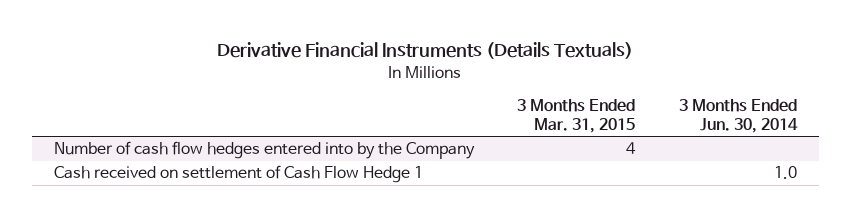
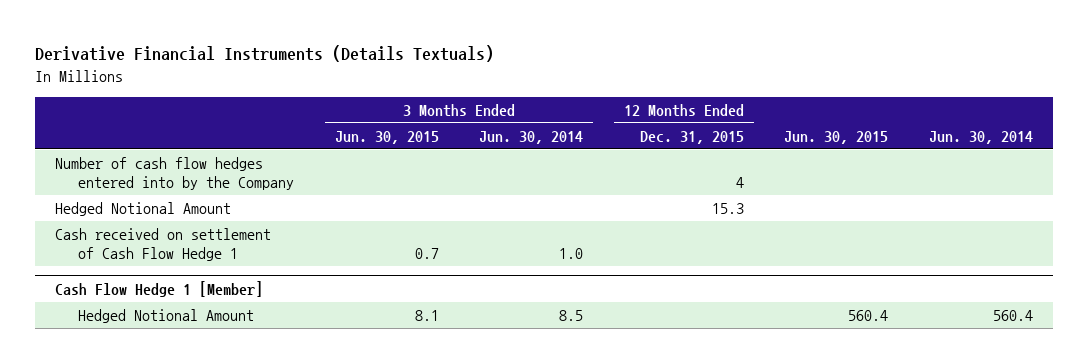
- | 3 Months Ended Mar. 31, 2015 | 3 Months Ended Jun. 30, 2014
+ | 3 Months Ended Jun. 30, 2015 | 3 Months Ended Jun. 30, 2014 | 12 Months Ended Dec. 31, 2015 | Jun. 30, 2015 | Jun. 30, 2014
+ Hedged Notional Amount | | | 15.3 | |
+ Cash Flow Hedge 1 [Member]
+ Hedged Notional Amount | 8.1 | 8.5 | | 560.4 | 560.4

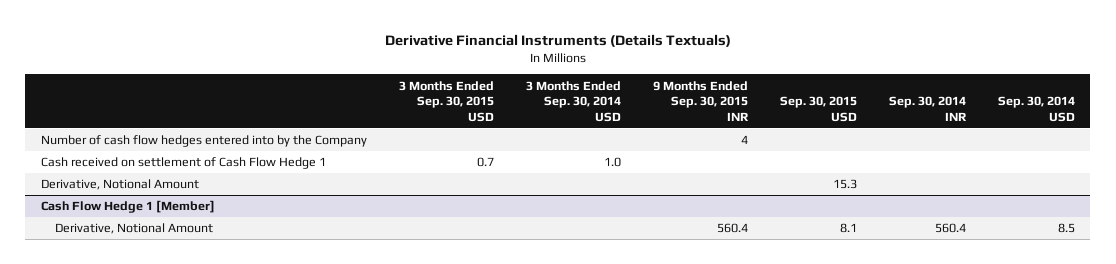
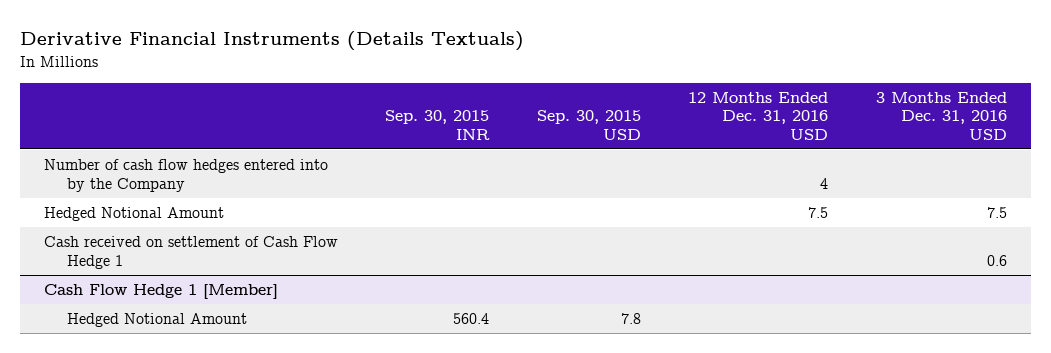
- | 3 Months Ended Sep. 30, 2015 USD | 3 Months Ended Sep. 30, 2014 USD | 9 Months Ended Sep. 30, 2015 INR | Sep. 30, 2015 USD | Sep. 30, 2014 INR | Sep. 30, 2014 USD
+ | Sep. 30, 2015 INR | Sep. 30, 2015 USD | 12 Months Ended Dec. 31, 2016 USD | 3 Months Ended Dec. 31, 2016 USD
+ Hedged Notional Amount | | | 7.5 | 7.5
- Derivative, Notional Amount | | | | 15.3 | |
@ Cash Flow Hedge 1 [Member]
- Derivative, Notional Amount | | | 560.4 | 8.1 | 560.4 | 8.5
+ Hedged Notional Amount | 560.4 | 7.8 | |

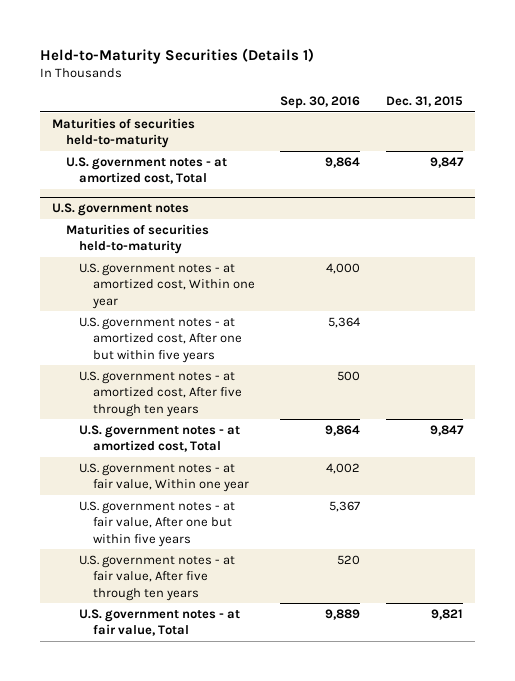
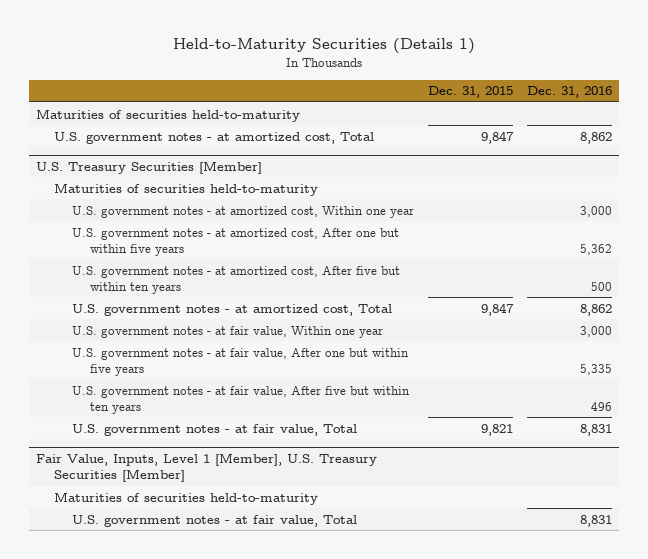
- | Sep. 30, 2016 | Dec. 31, 2015
+ | Dec. 31, 2015 | Dec. 31, 2016
- U.S. government notes
+ U.S. Treasury Securities [Member]
- U.S. government notes - at amortized cost, After five through ten years | 500 |
+ U.S. government notes - at amortized cost, After five but within ten years | | 500
- U.S. government notes - at fair value, After five through ten years | 520 |
+ U.S. government notes - at fair value, After five but within ten years | | 496
+ Fair Value, Inputs, Level 1 [Member], U.S. Treasury Securities [Member]
+ Maturities of securities held-to-maturity
+ U.S. government notes - at fair value, Total | | 8,831

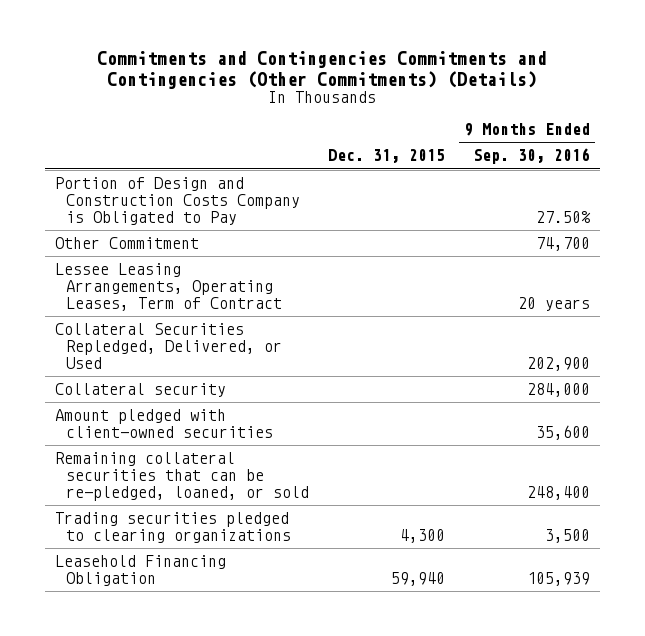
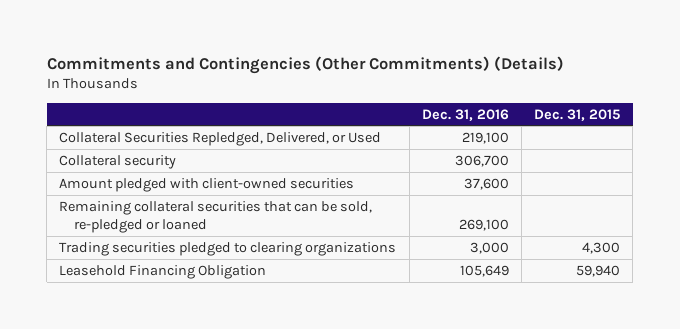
- Commitments and Contingencies Commitments and Contingencies (Other Commitments) (Details)
+ Commitments and Contingencies (Other Commitments) (Details)
- | Dec. 31, 2015 | 9 Months Ended Sep. 30, 2016
+ | Dec. 31, 2016 | Dec. 31, 2015
- Portion of Design and Construction Costs Company is Obligated to Pay | | 27.50%
- Other Commitment | | 74,700
- Lessee Leasing Arrangements, Operating Leases, Term of Contract | | 20 years
- Remaining collateral securities that can be re-pledged, loaned, or sold | | 248,400
+ Remaining collateral securities that can be sold, re-pledged or loaned | 269,100 |

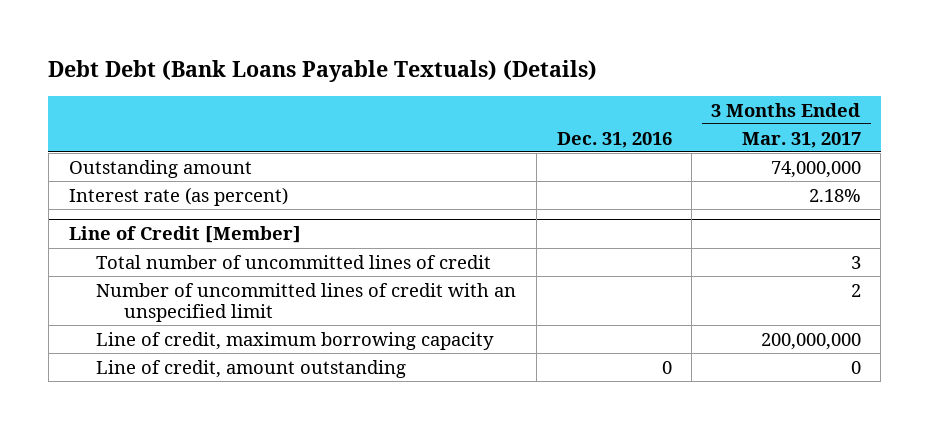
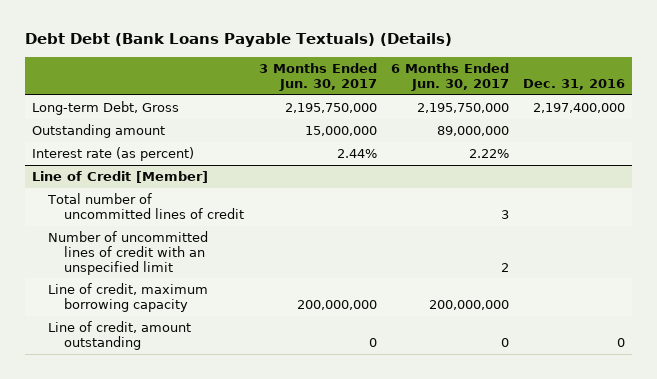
- | Dec. 31, 2016 | 3 Months Ended Mar. 31, 2017
+ | 3 Months Ended Jun. 30, 2017 | 6 Months Ended Jun. 30, 2017 | Dec. 31, 2016
+ Long-term Debt, Gross | 2,195,750,000 | 2,195,750,000 | 2,197,400,000

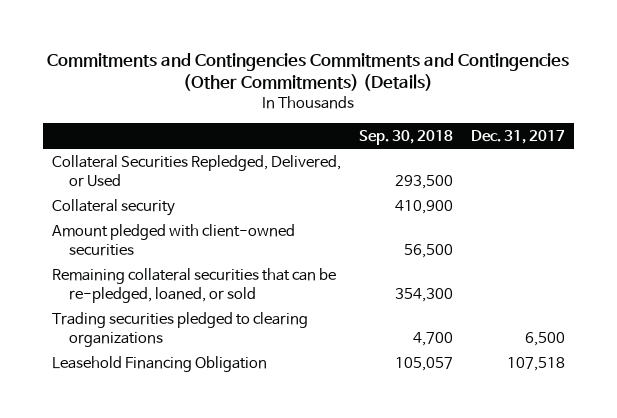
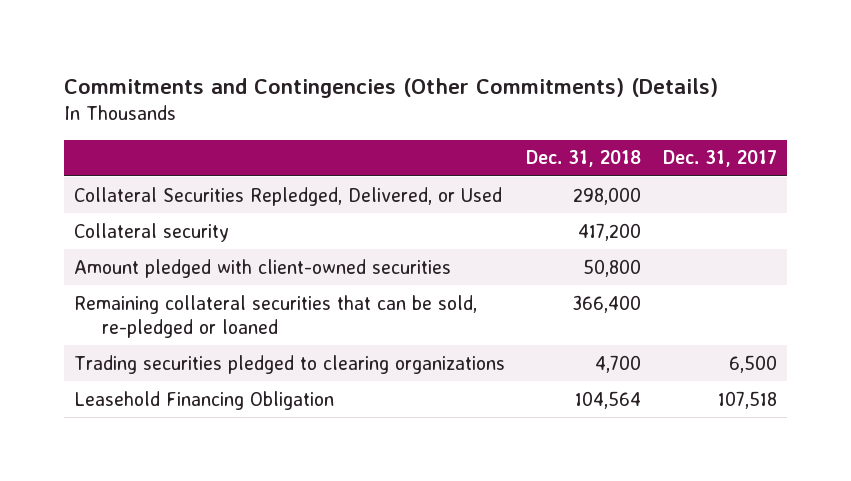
- Commitments and Contingencies Commitments and Contingencies (Other Commitments) (Details)
+ Commitments and Contingencies (Other Commitments) (Details)
- | Sep. 30, 2018 | Dec. 31, 2017
+ | Dec. 31, 2018 | Dec. 31, 2017
- Remaining collateral securities that can be re-pledged, loaned, or sold | 354,300 |
+ Remaining collateral securities that can be sold, re-pledged or loaned | 366,400 |

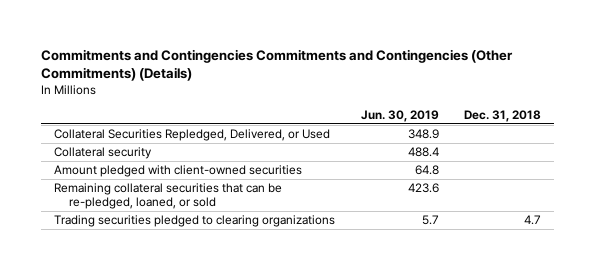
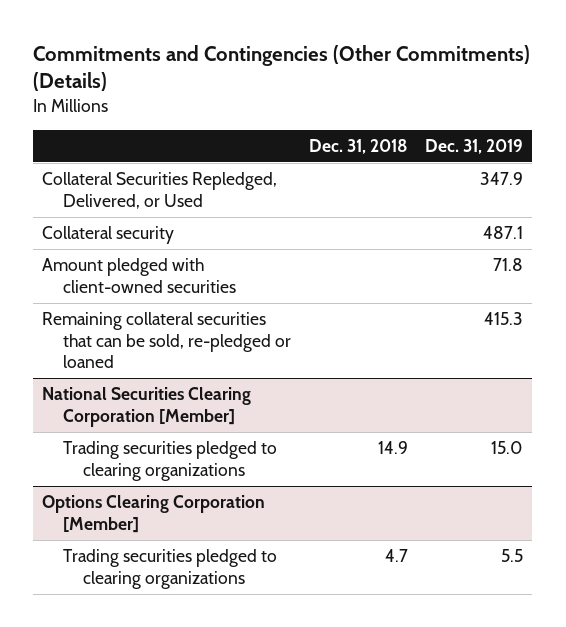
- Commitments and Contingencies Commitments and Contingencies (Other Commitments) (Details)
+ Commitments and Contingencies (Other Commitments) (Details)
- | Jun. 30, 2019 | Dec. 31, 2018
+ | Dec. 31, 2018 | Dec. 31, 2019
- Remaining collateral securities that can be re-pledged, loaned, or sold | 423.6 |
- Trading securities pledged to clearing organizations | 5.7 | 4.7
+ Remaining collateral securities that can be sold, re-pledged or loaned | | 415.3
+ National Securities Clearing Corporation [Member]
+ Trading securities pledged to clearing organizations | 14.9 | 15.0
+ Options Clearing Corporation [Member]
+ Trading securities pledged to clearing organizations | 4.7 | 5.5

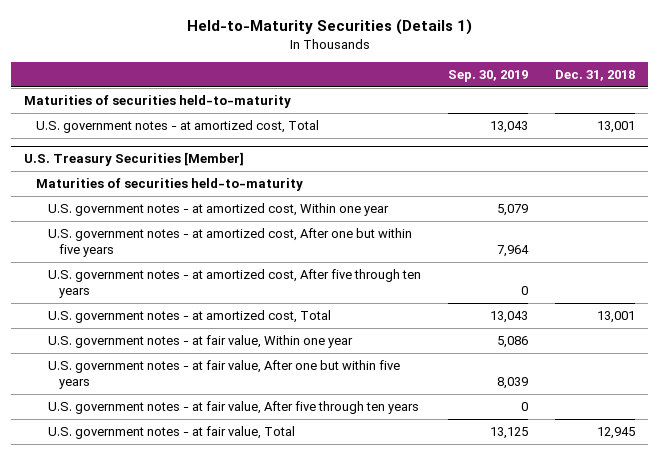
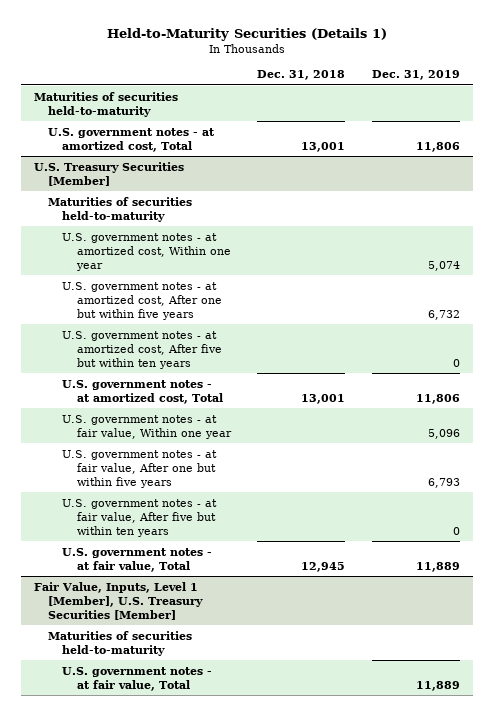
- | Sep. 30, 2019 | Dec. 31, 2018
+ | Dec. 31, 2018 | Dec. 31, 2019
@ U.S. Treasury Securities [Member]
- U.S. government notes - at amortized cost, After five through ten years | 0 |
+ U.S. government notes - at amortized cost, After five but within ten years | | 0
- U.S. government notes - at fair value, After five through ten years | 0 |
+ U.S. government notes - at fair value, After five but within ten years | | 0
+ Fair Value, Inputs, Level 1 [Member], U.S. Treasury Securities [Member]
+ Maturities of securities held-to-maturity
+ U.S. government notes - at fair value, Total | | 11,889

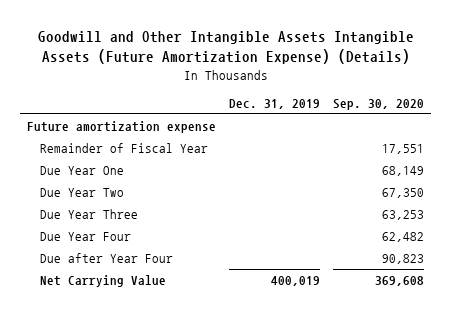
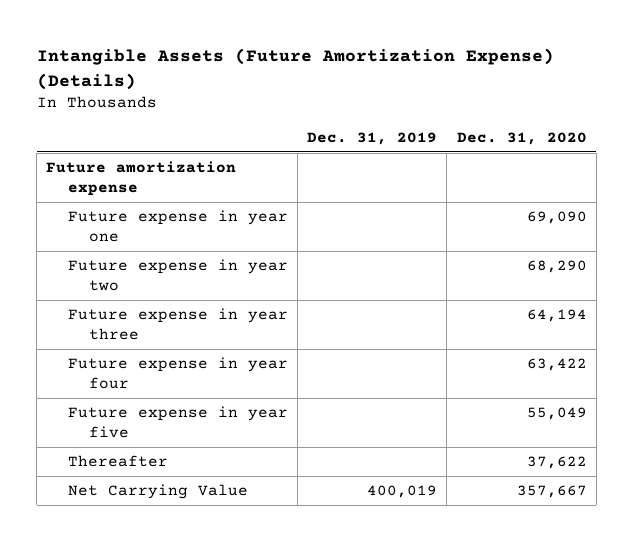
- Goodwill and Other Intangible Assets Intangible Assets (Future Amortization Expense) (Details)
+ Intangible Assets (Future Amortization Expense) (Details)
- | Dec. 31, 2019 | Sep. 30, 2020
+ | Dec. 31, 2019 | Dec. 31, 2020
- Remainder of Fiscal Year | | 17,551
- Due Year One | | 68,149
- Due Year Two | | 67,350
- Due Year Three | | 63,253
- Due Year Four | | 62,482
- Due after Year Four | | 90,823
+ Future expense in year one | | 69,090
+ Future expense in year two | | 68,290
+ Future expense in year three | | 64,194
+ Future expense in year four | | 63,422
+ Future expense in year five | | 55,049
+ Thereafter | | 37,622

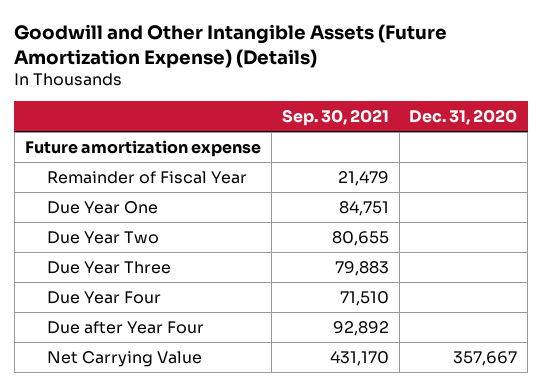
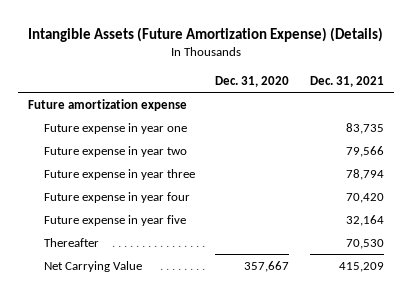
- Goodwill and Other Intangible Assets (Future Amortization Expense) (Details)
+ Intangible Assets (Future Amortization Expense) (Details)
- | Sep. 30, 2021 | Dec. 31, 2020
+ | Dec. 31, 2020 | Dec. 31, 2021
- Remainder of Fiscal Year | 21,479 |
- Due Year One | 84,751 |
- Due Year Two | 80,655 |
- Due Year Three | 79,883 |
- Due Year Four | 71,510 |
- Due after Year Four | 92,892 |
+ Future expense in year one | | 83,735
+ Future expense in year two | | 79,566
+ Future expense in year three | | 78,794
+ Future expense in year four | | 70,420
+ Future expense in year five | | 32,164
+ Thereafter | | 70,530

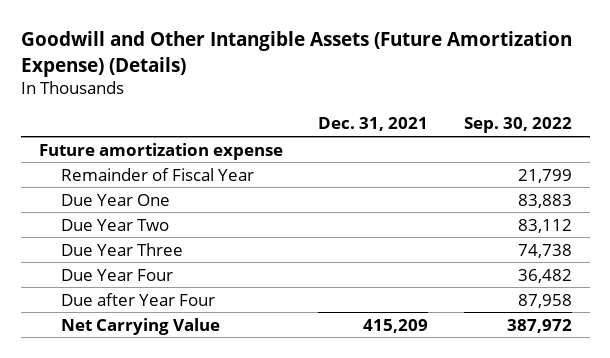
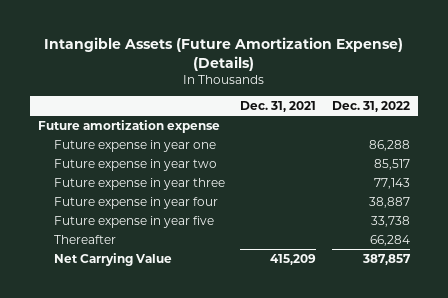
- Goodwill and Other Intangible Assets (Future Amortization Expense) (Details)
+ Intangible Assets (Future Amortization Expense) (Details)
- | Dec. 31, 2021 | Sep. 30, 2022
+ | Dec. 31, 2021 | Dec. 31, 2022
- Remainder of Fiscal Year | | 21,799
- Due Year One | | 83,883
- Due Year Two | | 83,112
- Due Year Three | | 74,738
- Due Year Four | | 36,482
- Due after Year Four | | 87,958
+ Future expense in year one | | 86,288
+ Future expense in year two | | 85,517
+ Future expense in year three | | 77,143
+ Future expense in year four | | 38,887
+ Future expense in year five | | 33,738
+ Thereafter | | 66,284

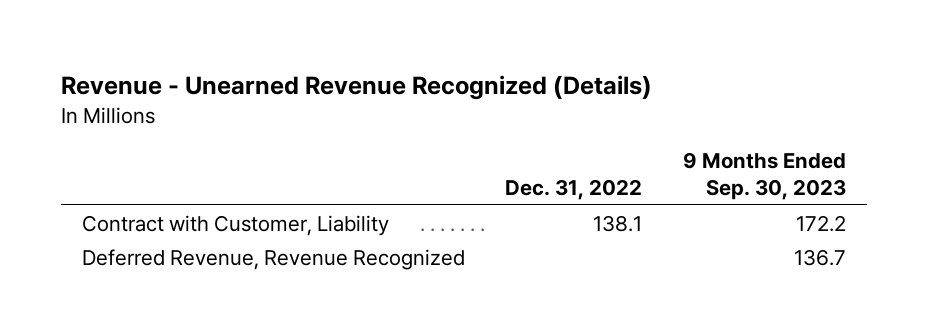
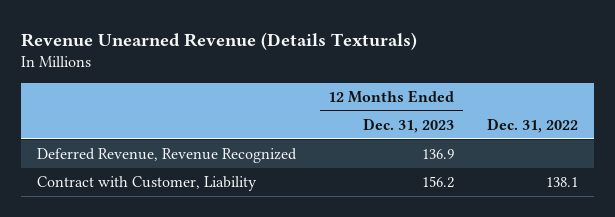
- Revenue - Unearned Revenue Recognized (Details)
+ Revenue Unearned Revenue (Details Texturals)
- | Dec. 31, 2022 | 9 Months Ended Sep. 30, 2023
+ | 12 Months Ended Dec. 31, 2023 | Dec. 31, 2022
moved down: Contract with Customer, Liability | 156.2 | 138.1

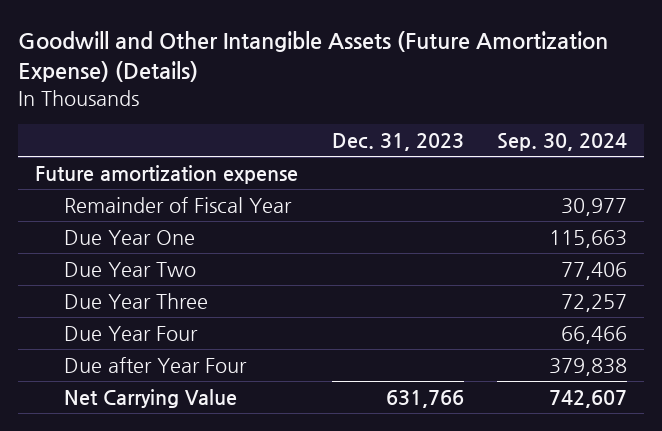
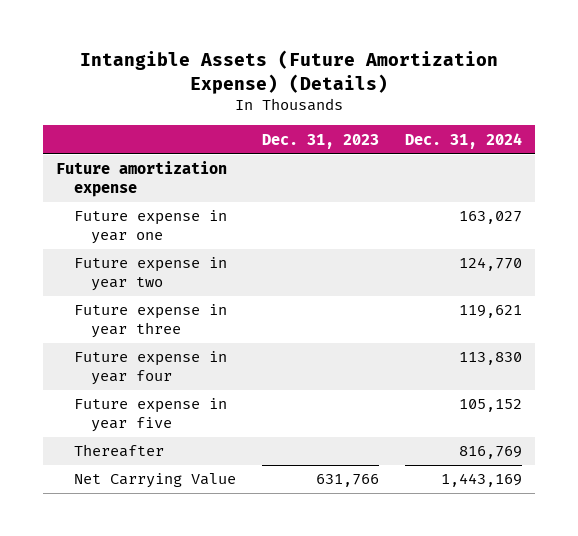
- Goodwill and Other Intangible Assets (Future Amortization Expense) (Details)
+ Intangible Assets (Future Amortization Expense) (Details)
- | Dec. 31, 2023 | Sep. 30, 2024
+ | Dec. 31, 2023 | Dec. 31, 2024
- Remainder of Fiscal Year | | 30,977
- Due Year One | | 115,663
- Due Year Two | | 77,406
- Due Year Three | | 72,257
- Due Year Four | | 66,466
- Due after Year Four | | 379,838
+ Future expense in year one | | 163,027
+ Future expense in year two | | 124,770
+ Future expense in year three | | 119,621
+ Future expense in year four | | 113,830
+ Future expense in year five | | 105,152
+ Thereafter | | 816,769

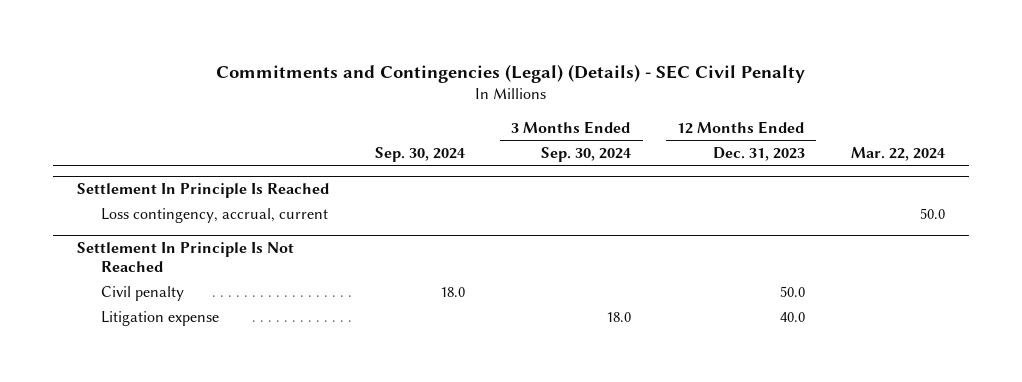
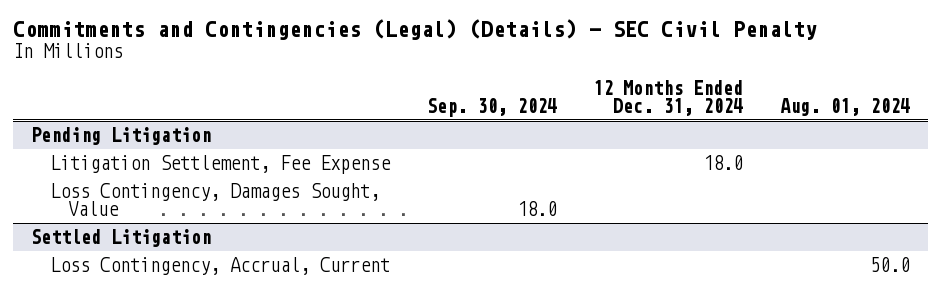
- | Sep. 30, 2024 | 3 Months Ended Sep. 30, 2024 | 12 Months Ended Dec. 31, 2023 | Mar. 22, 2024
+ | Sep. 30, 2024 | 12 Months Ended Dec. 31, 2024 | Aug. 01, 2024
- Settlement In Principle Is Reached
- Loss contingency, accrual, current | | | | 50.0
- Settlement In Principle Is Not Reached
- Civil penalty | 18.0 | | 50.0 |
- Litigation expense | | 18.0 | 40.0 |
+ Pending Litigation
+ Litigation Settlement, Fee Expense | | 18.0 |
+ Loss Contingency, Damages Sought, Value | 18.0 | |
+ Settled Litigation
+ Loss Contingency, Accrual, Current | | | 50.0

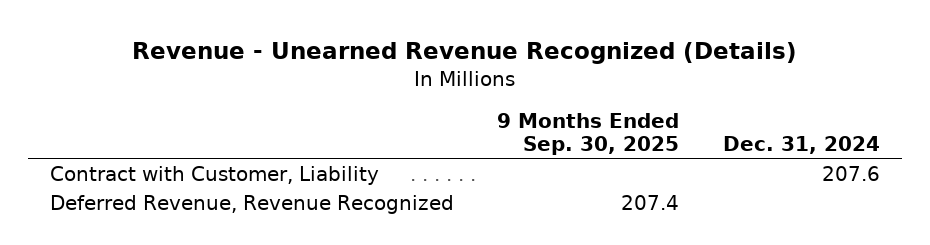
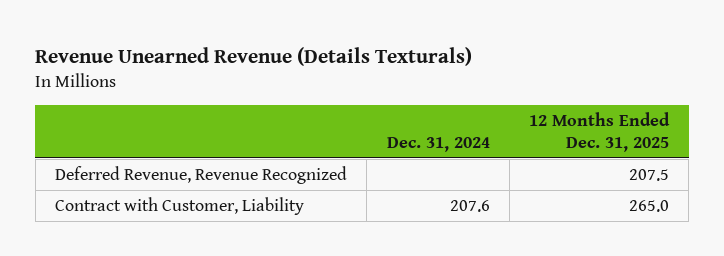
- Revenue - Unearned Revenue Recognized (Details)
+ Revenue Unearned Revenue (Details Texturals)
- | 9 Months Ended Sep. 30, 2025 | Dec. 31, 2024
+ | Dec. 31, 2024 | 12 Months Ended Dec. 31, 2025
moved down: Contract with Customer, Liability | 207.6 | 265.0

